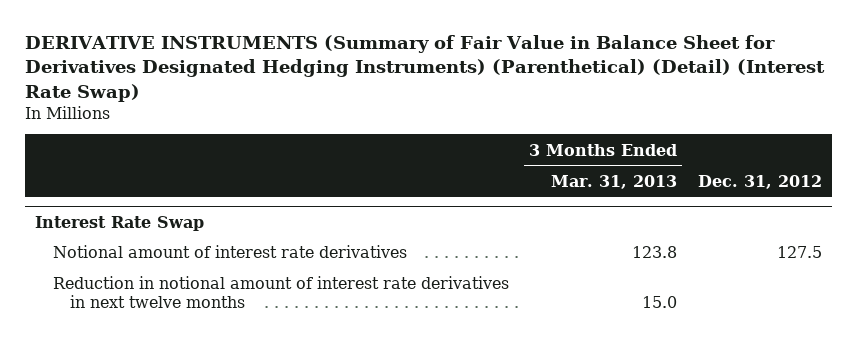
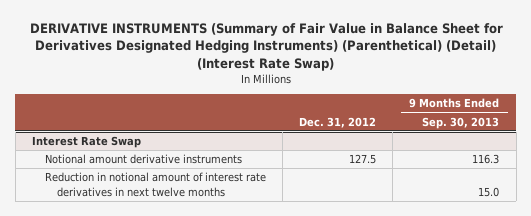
- | 3 Months Ended Mar. 31, 2013 | Dec. 31, 2012
+ | Dec. 31, 2012 | 9 Months Ended Sep. 30, 2013
@ Interest Rate Swap
- Notional amount of interest rate derivatives | 123.8 | 127.5
+ Notional amount derivative instruments | 127.5 | 116.3

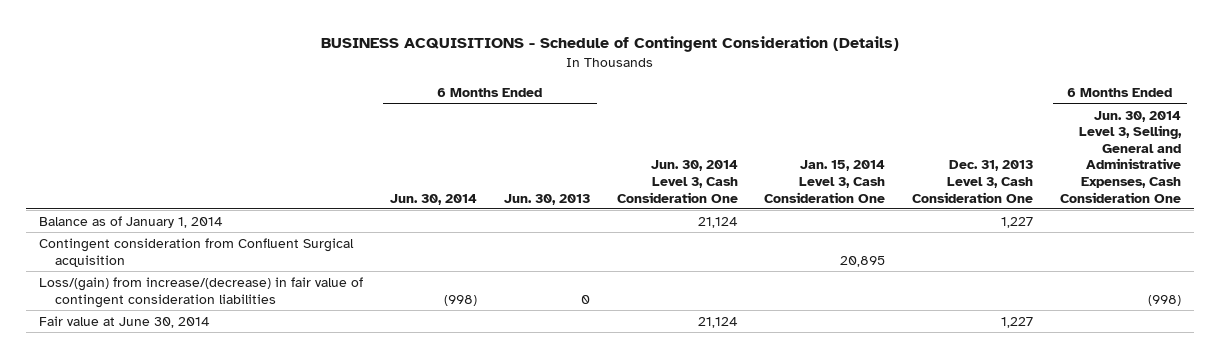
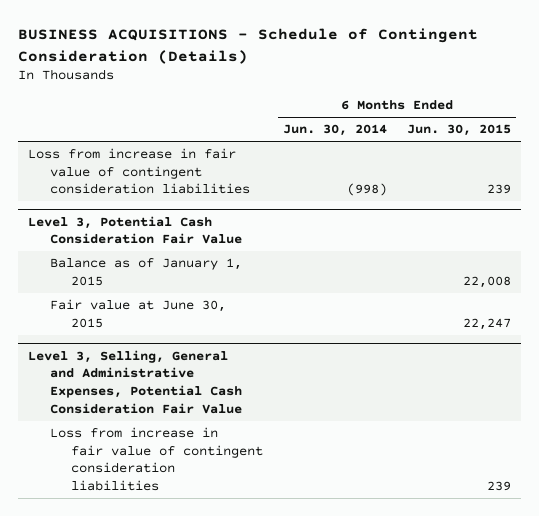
- | 6 Months Ended Jun. 30, 2014 | 6 Months Ended Jun. 30, 2013 | Jun. 30, 2014 Level 3, Cash Consideration One | Jan. 15, 2014 Level 3, Cash Consideration One | Dec. 31, 2013 Level 3, Cash Consideration One | 6 Months Ended Jun. 30, 2014 Level 3, Selling, General and Administrative Expenses, Cash Consideration One
+ | 6 Months Ended Jun. 30, 2014 | 6 Months Ended Jun. 30, 2015
- Balance as of January 1, 2014 | | | 21,124 | | 1,227 |
- Contingent consideration from Confluent Surgical acquisition | | | | 20,895 | |
- Loss/(gain) from increase/(decrease) in fair value of contingent consideration liabilities | (998) | 0 | | | | (998)
- Fair value at June 30, 2014 | | | 21,124 | | 1,227 |
+ Loss from increase in fair value of contingent consideration liabilities | (998) | 239
+ Level 3, Potential Cash Consideration Fair Value
+ Balance as of January 1, 2015 | | 22,008
+ Fair value at June 30, 2015 | | 22,247
+ Level 3, Selling, General and Administrative Expenses, Potential Cash Consideration Fair Value
+ Loss from increase in fair value of contingent consideration liabilities | | 239

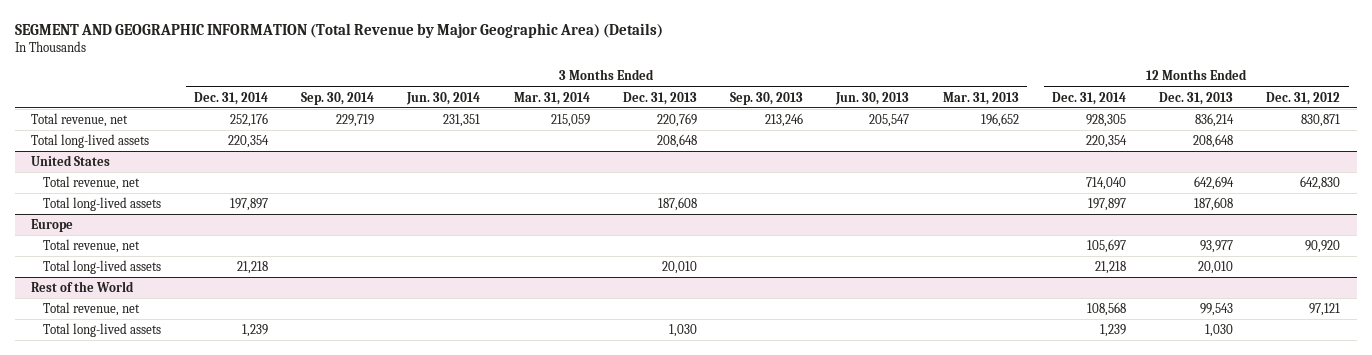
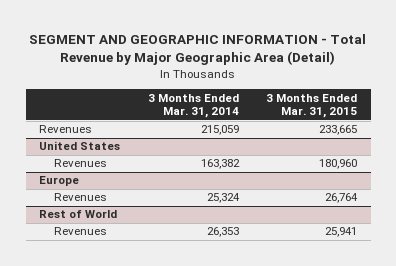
- SEGMENT AND GEOGRAPHIC INFORMATION (Total Revenue by Major Geographic Area) (Details)
+ SEGMENT AND GEOGRAPHIC INFORMATION - Total Revenue by Major Geographic Area (Detail)
- | 3 Months Ended Dec. 31, 2014 | 3 Months Ended Sep. 30, 2014 | 3 Months Ended Jun. 30, 2014 | 3 Months Ended Mar. 31, 2014 | 3 Months Ended Dec. 31, 2013 | 3 Months Ended Sep. 30, 2013 | 3 Months Ended Jun. 30, 2013 | 3 Months Ended Mar. 31, 2013 | 12 Months Ended Dec. 31, 2014 | 12 Months Ended Dec. 31, 2013 | 12 Months Ended Dec. 31, 2012
+ | 3 Months Ended Mar. 31, 2014 | 3 Months Ended Mar. 31, 2015
- Total revenue, net | 252,176 | 229,719 | 231,351 | 215,059 | 220,769 | 213,246 | 205,547 | 196,652 | 928,305 | 836,214 | 830,871
- Total long-lived assets | 220,354 | | | | 208,648 | | | | 220,354 | 208,648 |
+ Revenues | 215,059 | 233,665
@ United States
- Total revenue, net | | | | | | | | | 714,040 | 642,694 | 642,830
- Total long-lived assets | 197,897 | | | | 187,608 | | | | 197,897 | 187,608 |
+ Revenues | 163,382 | 180,960
@ Europe
- Total revenue, net | | | | | | | | | 105,697 | 93,977 | 90,920
- Total long-lived assets | 21,218 | | | | 20,010 | | | | 21,218 | 20,010 |
- Rest of the World
- Total revenue, net | | | | | | | | | 108,568 | 99,543 | 97,121
- Total long-lived assets | 1,239 | | | | 1,030 | | | | 1,239 | 1,030 |
@ Europe
+ Revenues | 25,324 | 26,764
+ Rest of World
+ Revenues | 26,353 | 25,941

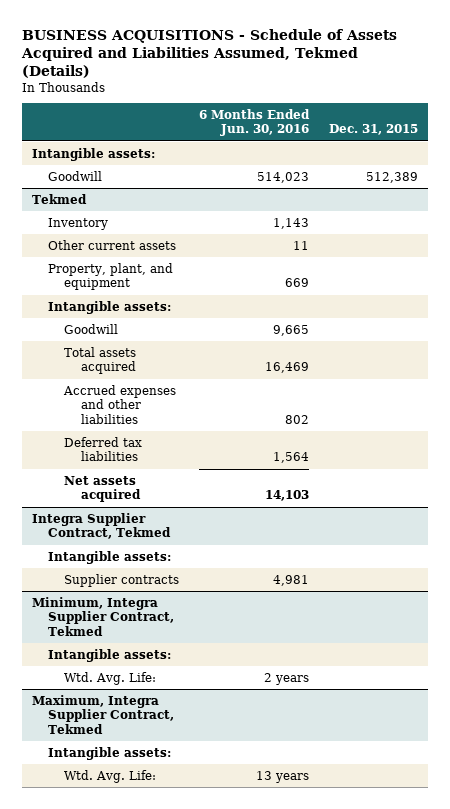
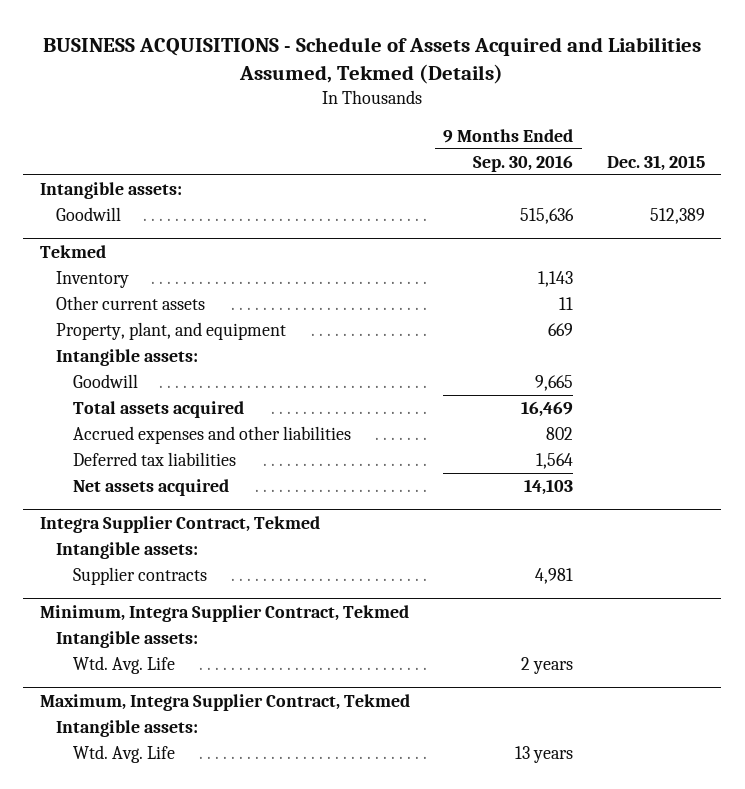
- | 6 Months Ended Jun. 30, 2016 | Dec. 31, 2015
+ | 9 Months Ended Sep. 30, 2016 | Dec. 31, 2015
@ Minimum, Integra Supplier Contract, Tekmed
- Wtd. Avg. Life: | 2 years |
+ Wtd. Avg. Life | 2 years |
@ Maximum, Integra Supplier Contract, Tekmed
- Wtd. Avg. Life: | 13 years |
+ Wtd. Avg. Life | 13 years |

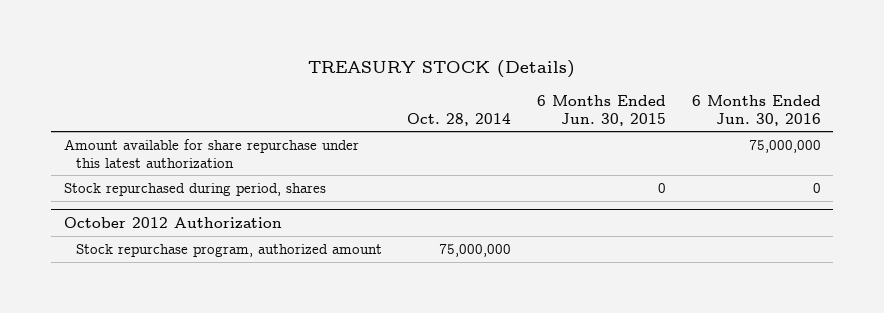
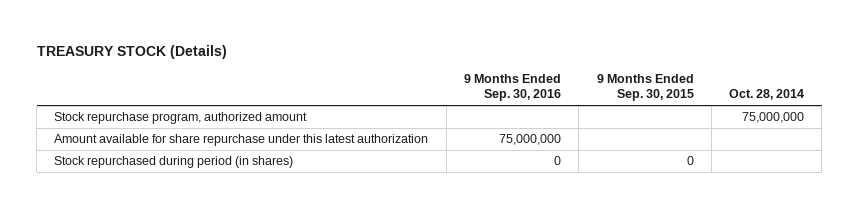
- | Oct. 28, 2014 | 6 Months Ended Jun. 30, 2015 | 6 Months Ended Jun. 30, 2016
+ | 9 Months Ended Sep. 30, 2016 | 9 Months Ended Sep. 30, 2015 | Oct. 28, 2014
+ Stock repurchase program, authorized amount | | | 75,000,000
- Stock repurchased during period, shares | | 0 | 0
- October 2012 Authorization
- Stock repurchase program, authorized amount | 75,000,000 | |
+ Stock repurchased during period (in shares) | 0 | 0 |

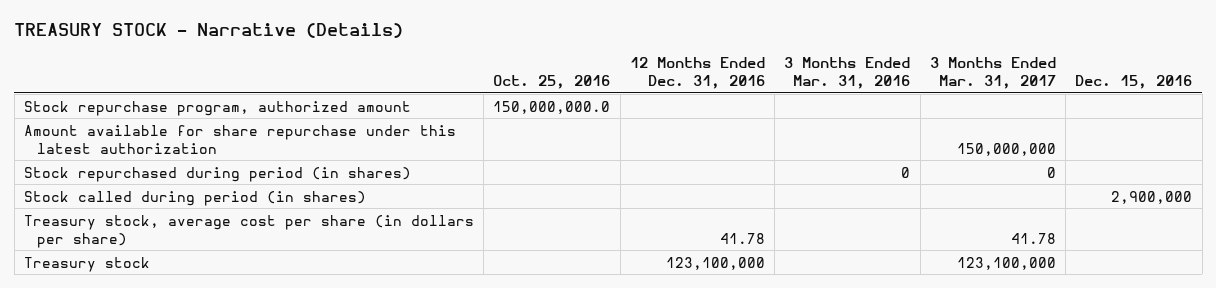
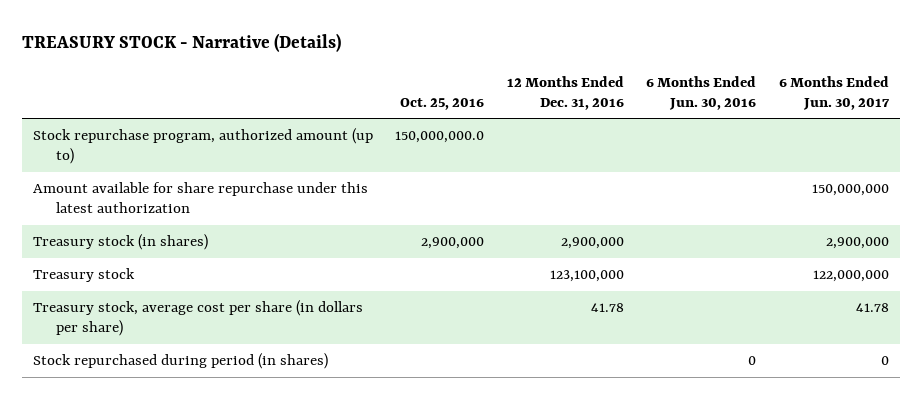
- | Oct. 25, 2016 | 12 Months Ended Dec. 31, 2016 | 3 Months Ended Mar. 31, 2016 | 3 Months Ended Mar. 31, 2017 | Dec. 15, 2016
+ | Oct. 25, 2016 | 12 Months Ended Dec. 31, 2016 | 6 Months Ended Jun. 30, 2016 | 6 Months Ended Jun. 30, 2017
- Stock repurchase program, authorized amount | 150,000,000.0 | | | |
+ Stock repurchase program, authorized amount (up to) | 150,000,000.0 | | |
- Stock called during period (in shares) | | | | | 2,900,000
+ Treasury stock (in shares) | 2,900,000 | 2,900,000 | | 2,900,000
moved down: Treasury stock, average cost per share (in dollars per share) | | 41.78 | | 41.78
moved down: Stock repurchased during period (in shares) | | | 0 | 0

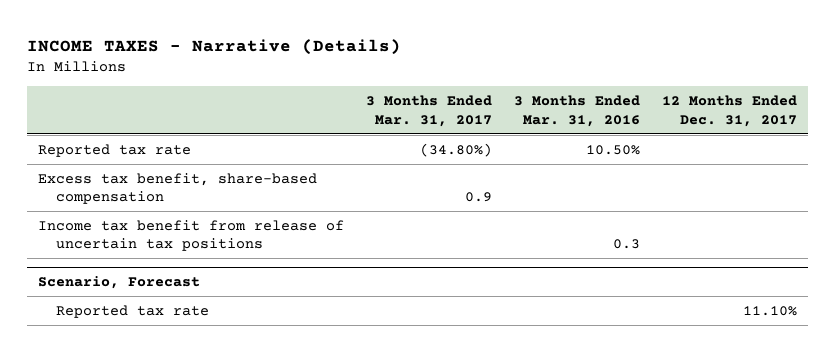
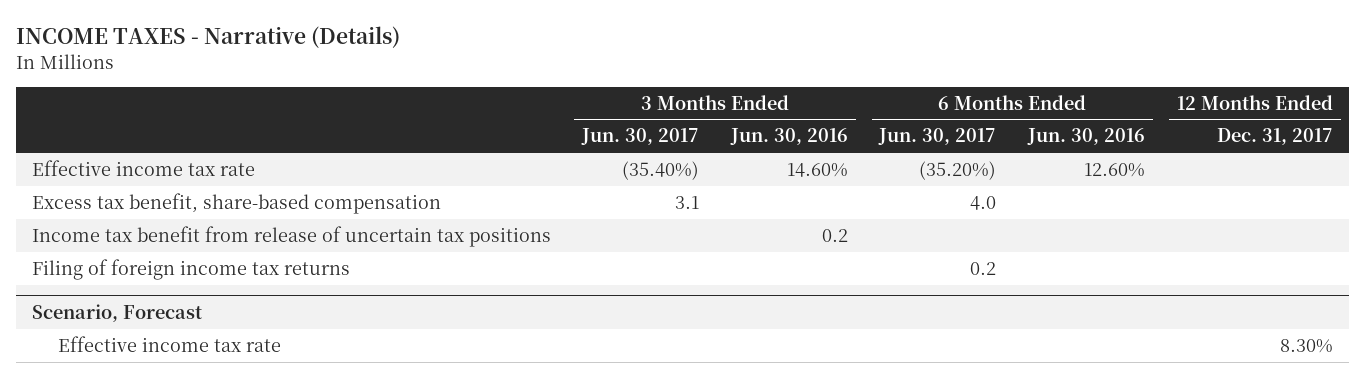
- | 3 Months Ended Mar. 31, 2017 | 3 Months Ended Mar. 31, 2016 | 12 Months Ended Dec. 31, 2017
+ | 3 Months Ended Jun. 30, 2017 | 3 Months Ended Jun. 30, 2016 | 6 Months Ended Jun. 30, 2017 | 6 Months Ended Jun. 30, 2016 | 12 Months Ended Dec. 31, 2017
- Reported tax rate | (34.80%) | 10.50% |
+ Effective income tax rate | (35.40%) | 14.60% | (35.20%) | 12.60% |
+ Filing of foreign income tax returns | | | 0.2 | |
@ Scenario, Forecast
- Reported tax rate | | | 11.10%
+ Effective income tax rate | | | | | 8.30%

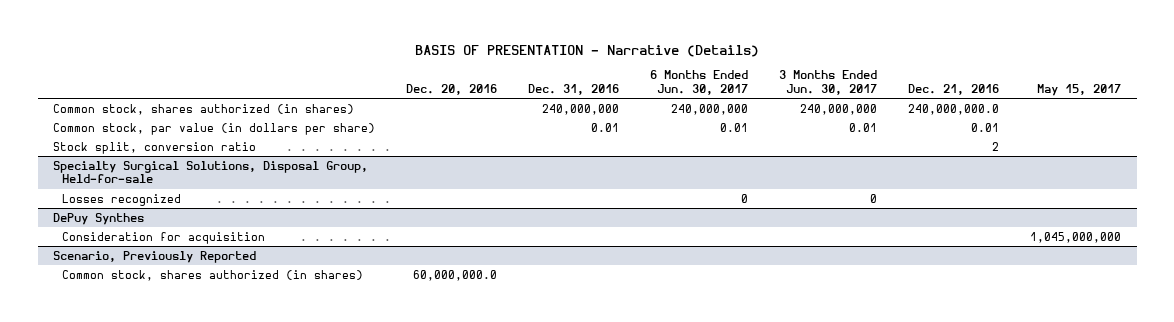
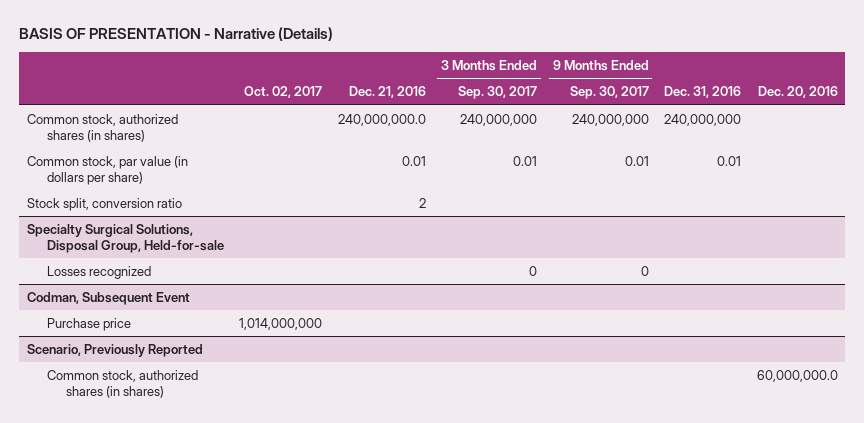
- | Dec. 20, 2016 | Dec. 31, 2016 | 6 Months Ended Jun. 30, 2017 | 3 Months Ended Jun. 30, 2017 | Dec. 21, 2016 | May 15, 2017
+ | Oct. 02, 2017 | Dec. 21, 2016 | 3 Months Ended Sep. 30, 2017 | 9 Months Ended Sep. 30, 2017 | Dec. 31, 2016 | Dec. 20, 2016
- Common stock, shares authorized (in shares) | | 240,000,000 | 240,000,000 | 240,000,000 | 240,000,000.0 |
+ Common stock, authorized shares (in shares) | | 240,000,000.0 | 240,000,000 | 240,000,000 | 240,000,000 |
- DePuy Synthes
- Consideration for acquisition | | | | | | 1,045,000,000
+ Codman, Subsequent Event
+ Purchase price | 1,014,000,000 | | | | |
@ Scenario, Previously Reported
- Common stock, shares authorized (in shares) | 60,000,000.0 | | | | |
+ Common stock, authorized shares (in shares) | | | | | | 60,000,000.0

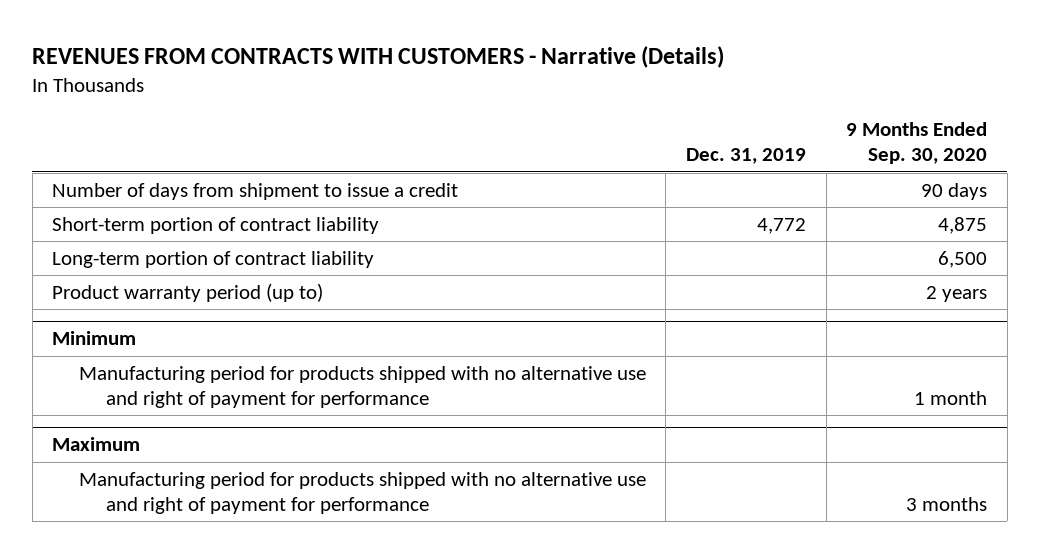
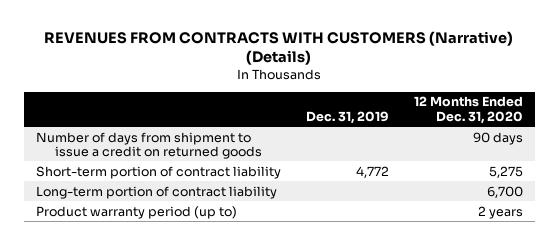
- REVENUES FROM CONTRACTS WITH CUSTOMERS - Narrative (Details)
+ REVENUES FROM CONTRACTS WITH CUSTOMERS (Narrative) (Details)
- | Dec. 31, 2019 | 9 Months Ended Sep. 30, 2020
+ | Dec. 31, 2019 | 12 Months Ended Dec. 31, 2020
- Number of days from shipment to issue a credit | | 90 days
+ Number of days from shipment to issue a credit on returned goods | | 90 days
- Minimum
- Manufacturing period for products shipped with no alternative use and right of payment for performance | | 1 month
- Maximum
- Manufacturing period for products shipped with no alternative use and right of payment for performance | | 3 months

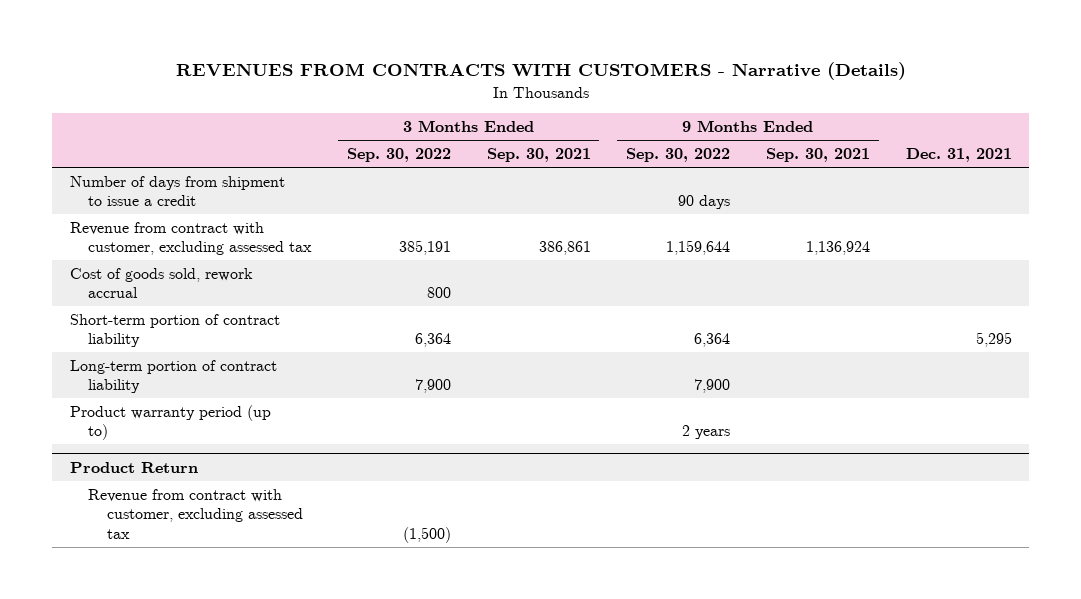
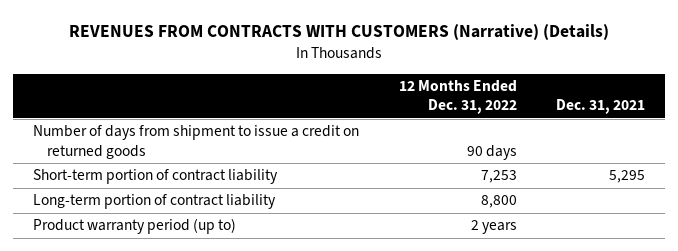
- REVENUES FROM CONTRACTS WITH CUSTOMERS - Narrative (Details)
+ REVENUES FROM CONTRACTS WITH CUSTOMERS (Narrative) (Details)
- | 3 Months Ended Sep. 30, 2022 | 3 Months Ended Sep. 30, 2021 | 9 Months Ended Sep. 30, 2022 | 9 Months Ended Sep. 30, 2021 | Dec. 31, 2021
+ | 12 Months Ended Dec. 31, 2022 | Dec. 31, 2021
- Number of days from shipment to issue a credit | | | 90 days | |
- Revenue from contract with customer, excluding assessed tax | 385,191 | 386,861 | 1,159,644 | 1,136,924 |
- Cost of goods sold, rework accrual | 800 | | | |
+ Number of days from shipment to issue a credit on returned goods | 90 days |
- Product Return
- Revenue from contract with customer, excluding assessed tax | (1,500) | | | |

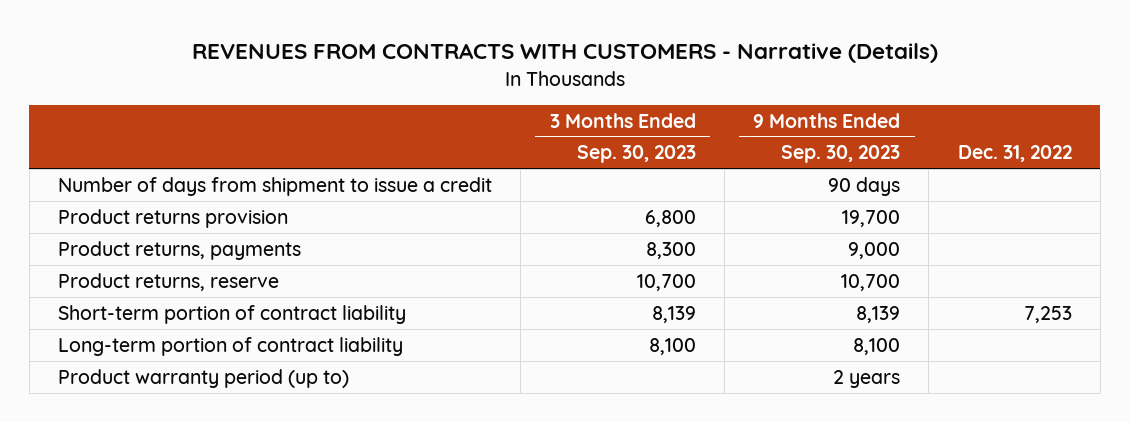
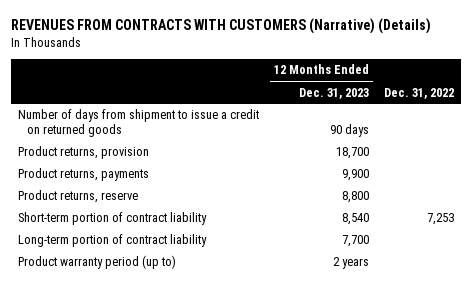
- REVENUES FROM CONTRACTS WITH CUSTOMERS - Narrative (Details)
+ REVENUES FROM CONTRACTS WITH CUSTOMERS (Narrative) (Details)
- | 3 Months Ended Sep. 30, 2023 | 9 Months Ended Sep. 30, 2023 | Dec. 31, 2022
+ | 12 Months Ended Dec. 31, 2023 | Dec. 31, 2022
- Number of days from shipment to issue a credit | | 90 days |
- Product returns provision | 6,800 | 19,700 |
+ Number of days from shipment to issue a credit on returned goods | 90 days |
+ Product returns, provision | 18,700 |

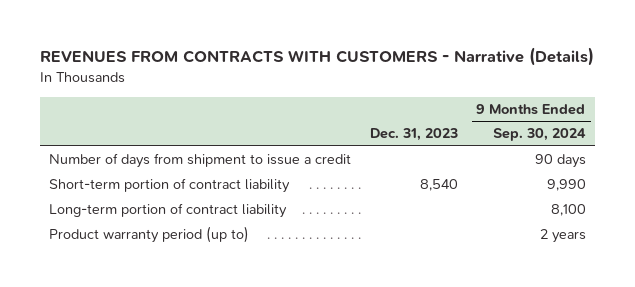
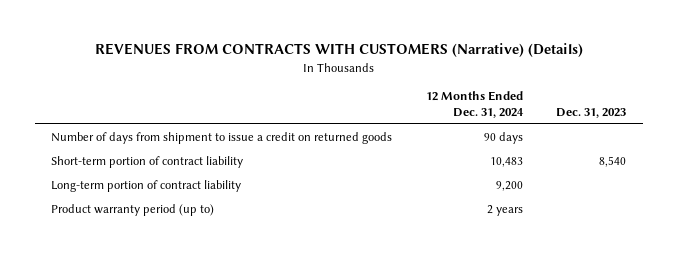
- REVENUES FROM CONTRACTS WITH CUSTOMERS - Narrative (Details)
+ REVENUES FROM CONTRACTS WITH CUSTOMERS (Narrative) (Details)
- | Dec. 31, 2023 | 9 Months Ended Sep. 30, 2024
+ | 12 Months Ended Dec. 31, 2024 | Dec. 31, 2023
- Number of days from shipment to issue a credit | | 90 days
+ Number of days from shipment to issue a credit on returned goods | 90 days |

